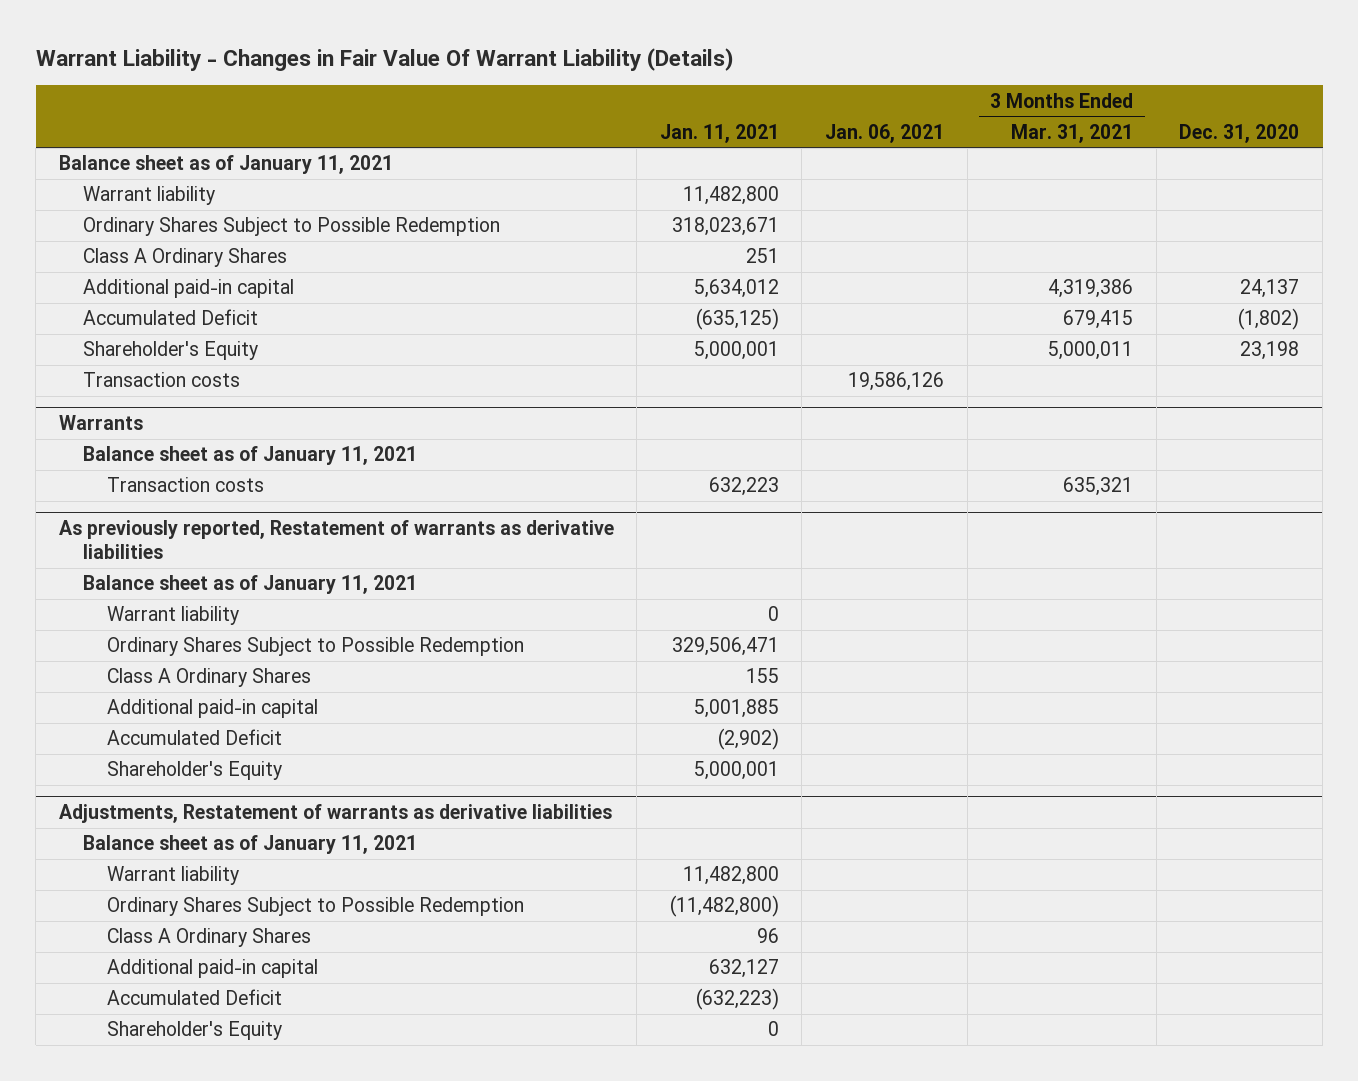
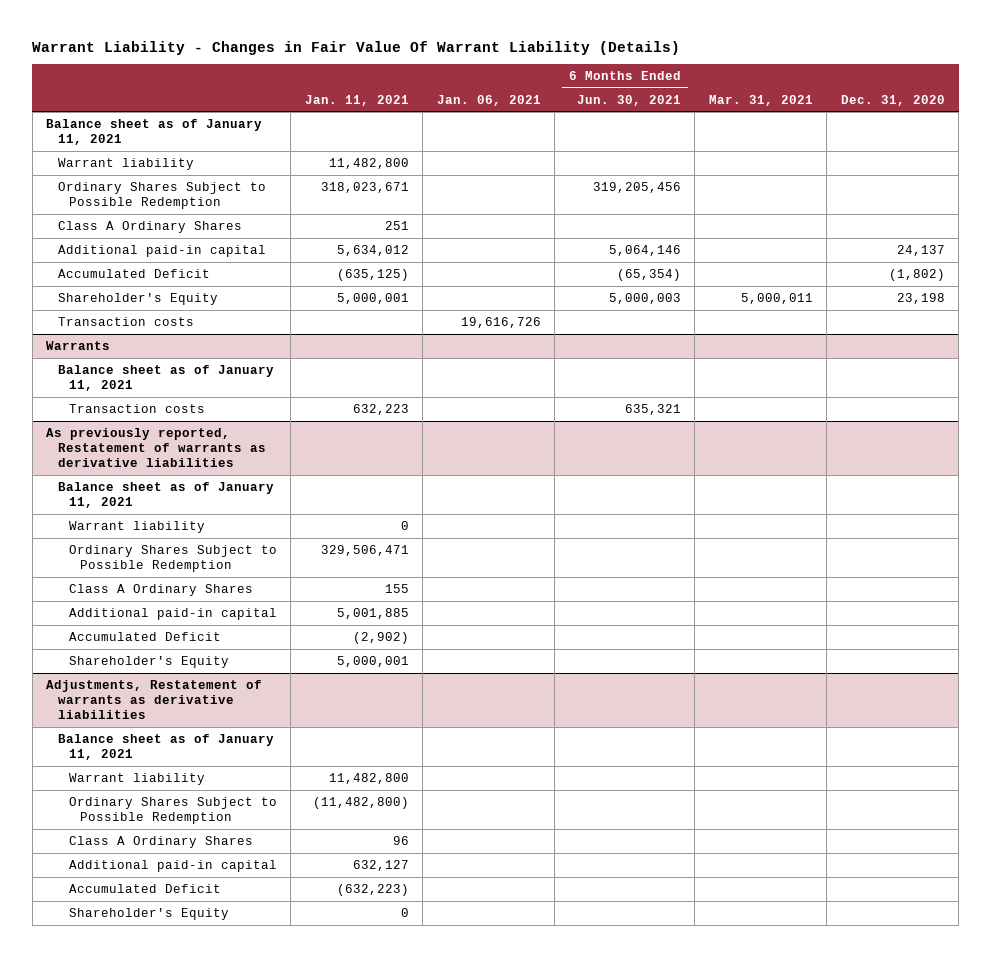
- | Jan. 11, 2021 | Jan. 06, 2021 | 3 Months Ended Mar. 31, 2021 | Dec. 31, 2020
+ | Jan. 11, 2021 | Jan. 06, 2021 | 6 Months Ended Jun. 30, 2021 | Mar. 31, 2021 | Dec. 31, 2020
- Transaction costs | | 19,586,126 | |
+ Transaction costs | | 19,616,726 | | |

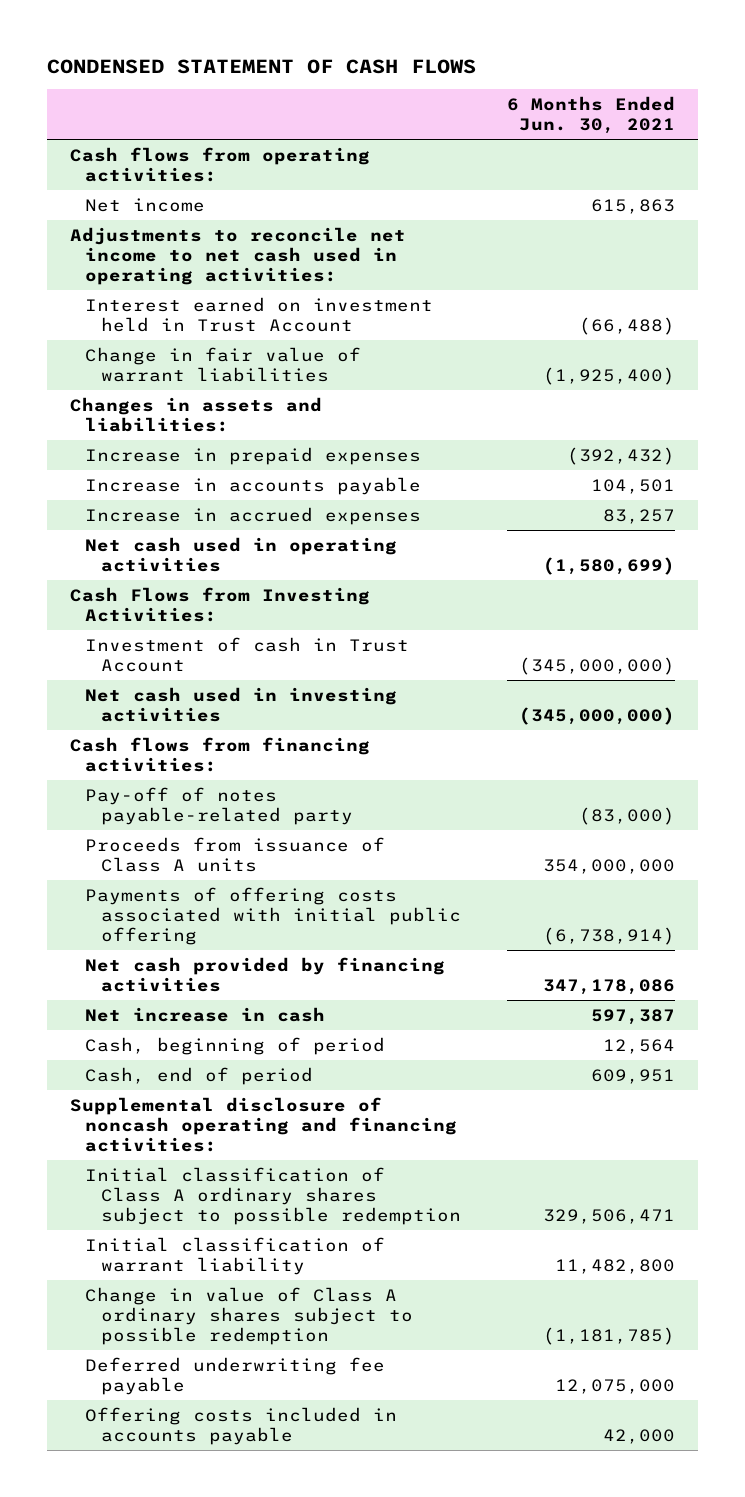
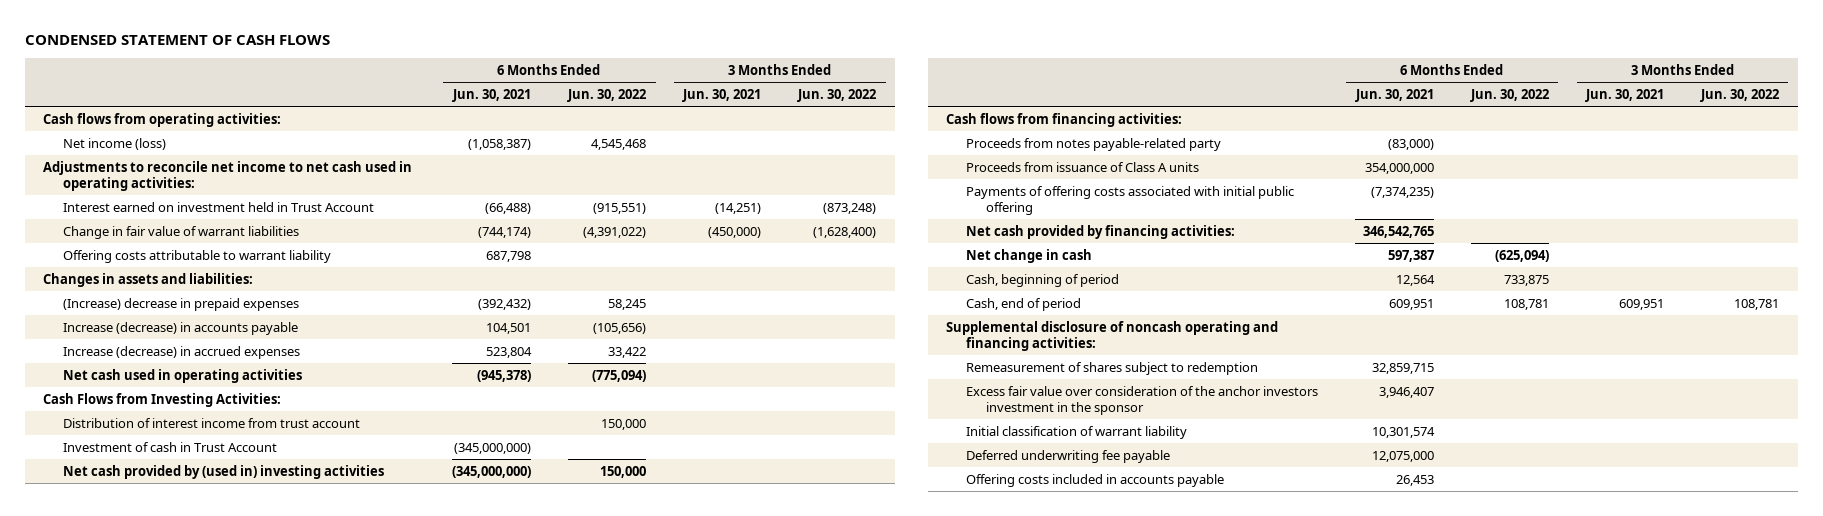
- | 6 Months Ended Jun. 30, 2021
+ | 6 Months Ended Jun. 30, 2021 | 6 Months Ended Jun. 30, 2022 | 3 Months Ended Jun. 30, 2021 | 3 Months Ended Jun. 30, 2022
- Net income | 615,863
+ Net income (loss) | (1,058,387) | 4,545,468 | |
- Change in fair value of warrant liabilities | (1,925,400)
+ Change in fair value of warrant liabilities | (744,174) | (4,391,022) | (450,000) | (1,628,400)
+ Offering costs attributable to warrant liability | 687,798 | | |
- Increase in prepaid expenses | (392,432)
- Increase in accounts payable | 104,501
- Increase in accrued expenses | 83,257
- Net cash used in operating activities | (1,580,699)
+ (Increase) decrease in prepaid expenses | (392,432) | 58,245 | |
+ Increase (decrease) in accounts payable | 104,501 | (105,656) | |
+ Increase (decrease) in accrued expenses | 523,804 | 33,422 | |
+ Net cash used in operating activities | (945,378) | (775,094) | |
+ Distribution of interest income from trust account | | 150,000 | |
- Net cash used in investing activities | (345,000,000)
+ Net cash provided by (used in) investing activities | (345,000,000) | 150,000 | |
- Pay-off of notes payable-related party | (83,000)
+ Proceeds from notes payable-related party | (83,000) | | |
- Payments of offering costs associated with initial public offering | (6,738,914)
- Net cash provided by financing activities | 347,178,086
- Net increase in cash | 597,387
+ Payments of offering costs associated with initial public offering | (7,374,235) | | |
+ Net cash provided by financing activities: | 346,542,765 | | |
+ Net change in cash | 597,387 | (625,094) | |
- Initial classification of Class A ordinary shares subject to possible redemption | 329,506,471
- Initial classification of warrant liability | 11,482,800
- Change in value of Class A ordinary shares subject to possible redemption | (1,181,785)
+ Remeasurement of shares subject to redemption | 32,859,715 | | |
+ Excess fair value over consideration of the anchor investors investment in the sponsor | 3,946,407 | | |
+ Initial classification of warrant liability | 10,301,574 | | |
- Offering costs included in accounts payable | 42,000
+ Offering costs included in accounts payable | 26,453 | | |

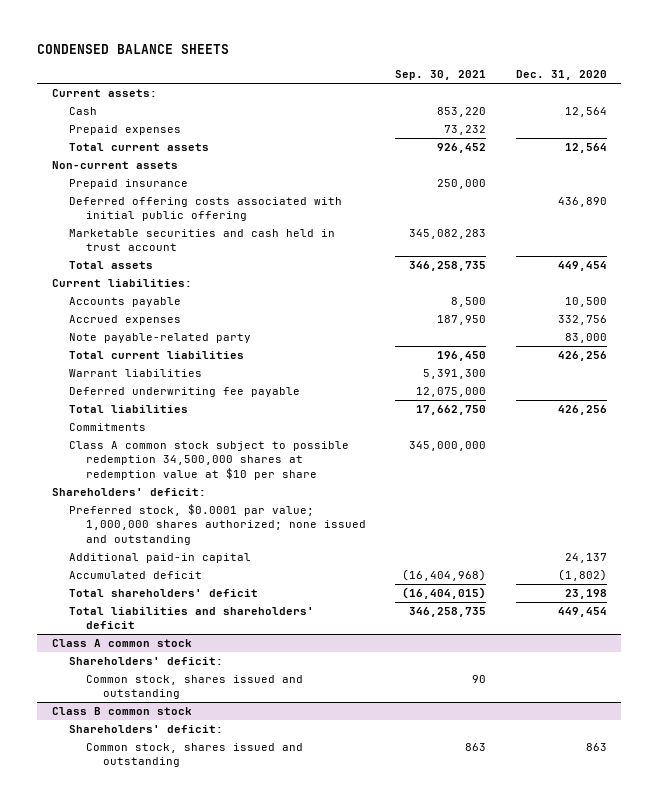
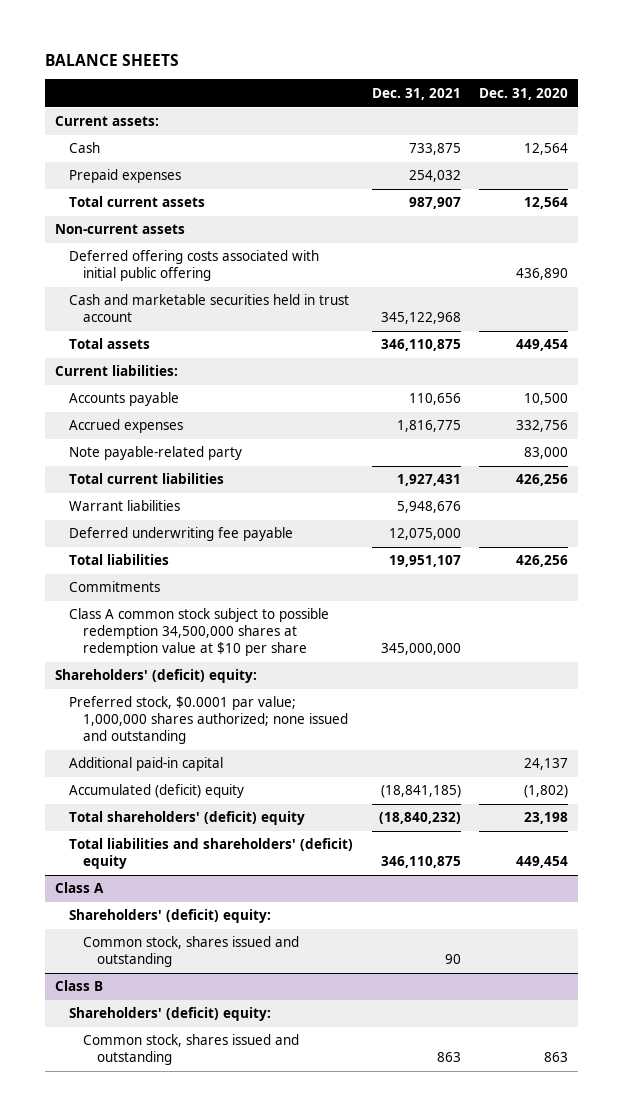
- CONDENSED BALANCE SHEETS
+ BALANCE SHEETS
- | Sep. 30, 2021 | Dec. 31, 2020
+ | Dec. 31, 2021 | Dec. 31, 2020
- Prepaid insurance | 250,000 |
- Marketable securities and cash held in trust account | 345,082,283 |
+ Cash and marketable securities held in trust account | 345,122,968 |
- Shareholders' deficit:
+ Shareholders' (deficit) equity:
- Accumulated deficit | (16,404,968) | (1,802)
- Total shareholders' deficit | (16,404,015) | 23,198
- Total liabilities and shareholders' deficit | 346,258,735 | 449,454
- Class A common stock
- Shareholders' deficit:
+ Accumulated (deficit) equity | (18,841,185) | (1,802)
+ Total shareholders' (deficit) equity | (18,840,232) | 23,198
+ Total liabilities and shareholders' (deficit) equity | 346,110,875 | 449,454
+ Class A
+ Shareholders' (deficit) equity:
- Class B common stock
- Shareholders' deficit:
+ Class B
+ Shareholders' (deficit) equity:

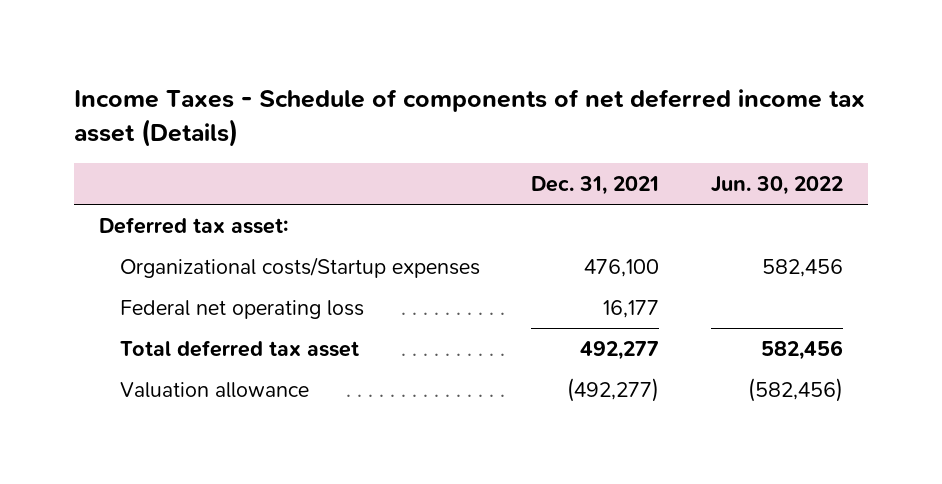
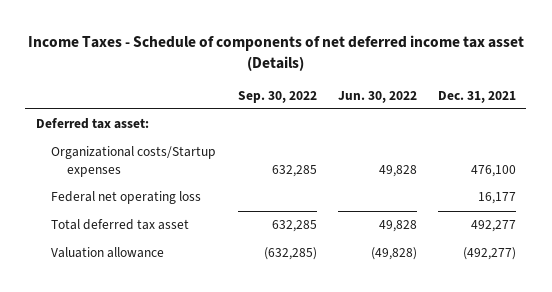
- | Dec. 31, 2021 | Jun. 30, 2022
+ | Sep. 30, 2022 | Jun. 30, 2022 | Dec. 31, 2021
- Organizational costs/Startup expenses | 476,100 | 582,456
+ Organizational costs/Startup expenses | 632,285 | 49,828 | 476,100
- Total deferred tax asset | 492,277 | 582,456
- Valuation allowance | (492,277) | (582,456)
+ Total deferred tax asset | 632,285 | 49,828 | 492,277
+ Valuation allowance | (632,285) | (49,828) | (492,277)

